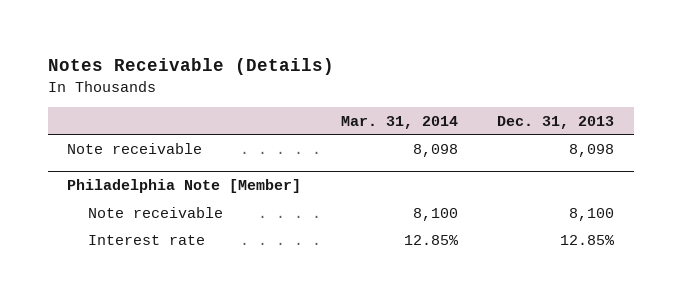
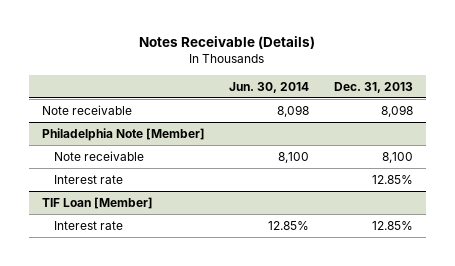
- | Mar. 31, 2014 | Dec. 31, 2013
+ | Jun. 30, 2014 | Dec. 31, 2013
+ TIF Loan [Member]
+ Interest rate | 12.85% | 12.85%

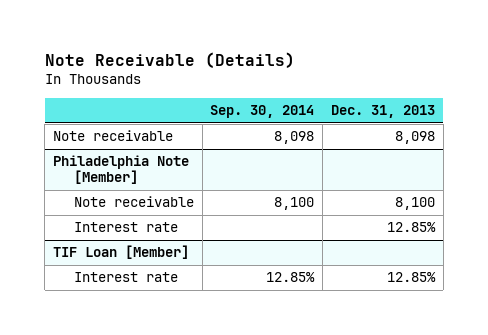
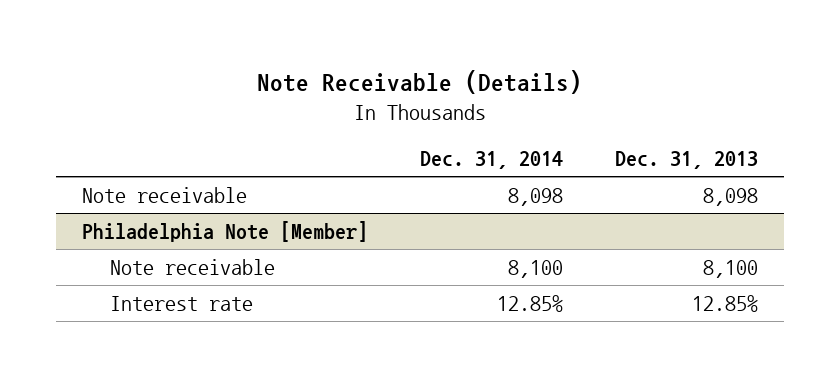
- | Sep. 30, 2014 | Dec. 31, 2013
+ | Dec. 31, 2014 | Dec. 31, 2013
- TIF Loan [Member]
- Interest rate | 12.85% | 12.85%

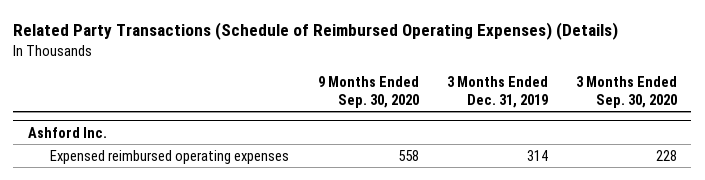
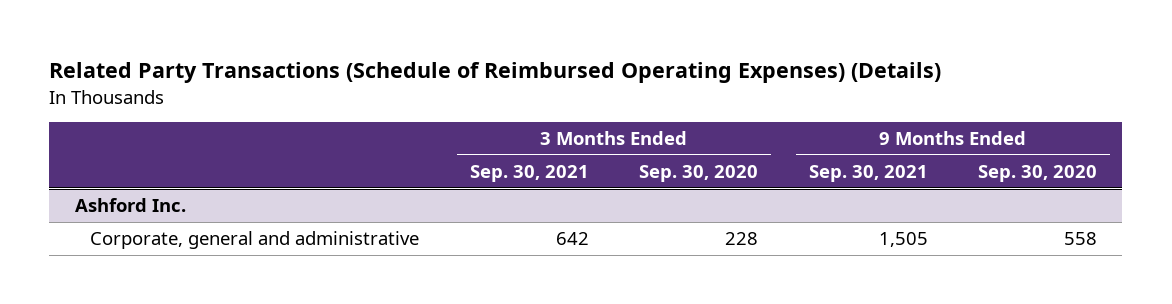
- | 9 Months Ended Sep. 30, 2020 | 3 Months Ended Dec. 31, 2019 | 3 Months Ended Sep. 30, 2020
+ | 3 Months Ended Sep. 30, 2021 | 3 Months Ended Sep. 30, 2020 | 9 Months Ended Sep. 30, 2021 | 9 Months Ended Sep. 30, 2020
@ Ashford Inc.
- Expensed reimbursed operating expenses | 558 | 314 | 228
+ Corporate, general and administrative | 642 | 228 | 1,505 | 558

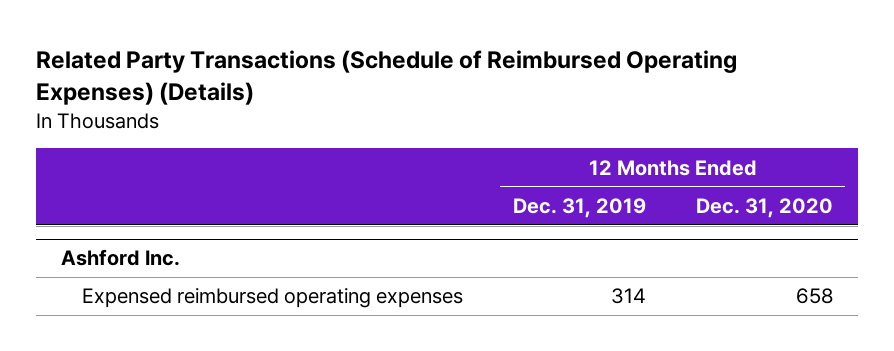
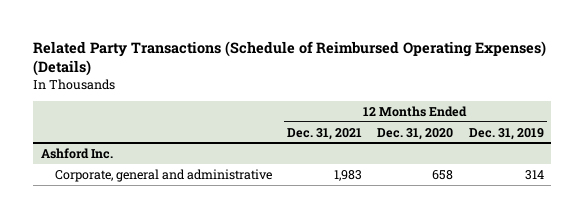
- | 12 Months Ended Dec. 31, 2019 | 12 Months Ended Dec. 31, 2020
+ | 12 Months Ended Dec. 31, 2021 | 12 Months Ended Dec. 31, 2020 | 12 Months Ended Dec. 31, 2019
@ Ashford Inc.
- Expensed reimbursed operating expenses | 314 | 658
+ Corporate, general and administrative | 1,983 | 658 | 314

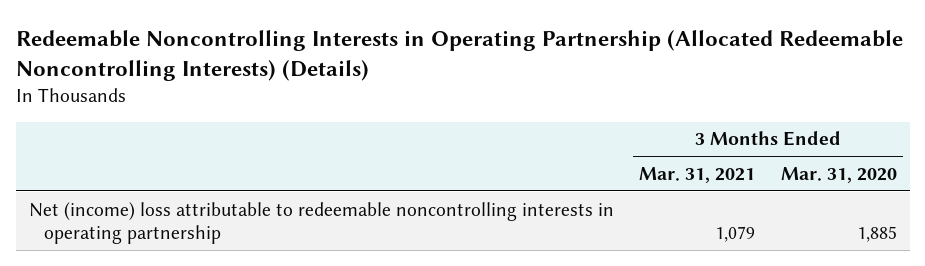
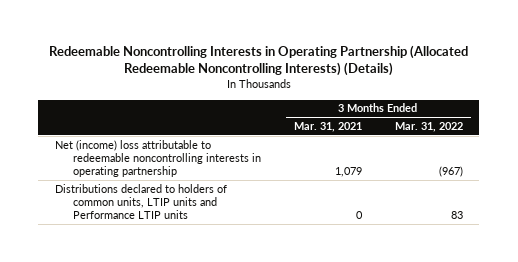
- | 3 Months Ended Mar. 31, 2021 | 3 Months Ended Mar. 31, 2020
+ | 3 Months Ended Mar. 31, 2021 | 3 Months Ended Mar. 31, 2022
+ Distributions declared to holders of common units, LTIP units and Performance LTIP units | 0 | 83

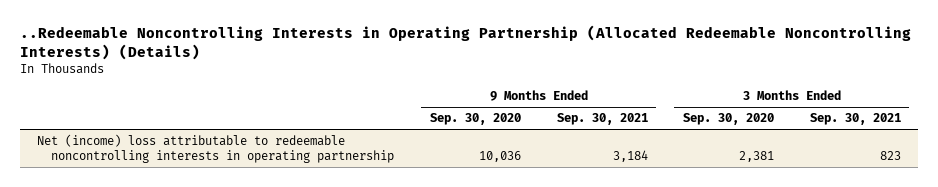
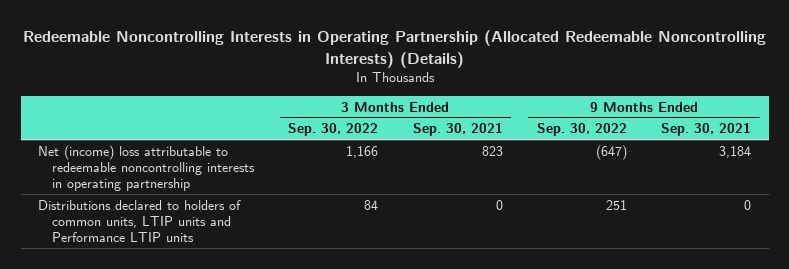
- ..Redeemable Noncontrolling Interests in Operating Partnership (Allocated Redeemable Noncontrolling Interests) (Details)
+ Redeemable Noncontrolling Interests in Operating Partnership (Allocated Redeemable Noncontrolling Interests) (Details)
- | 9 Months Ended Sep. 30, 2020 | 9 Months Ended Sep. 30, 2021 | 3 Months Ended Sep. 30, 2020 | 3 Months Ended Sep. 30, 2021
+ | 3 Months Ended Sep. 30, 2022 | 3 Months Ended Sep. 30, 2021 | 9 Months Ended Sep. 30, 2022 | 9 Months Ended Sep. 30, 2021
+ Distributions declared to holders of common units, LTIP units and Performance LTIP units | 84 | 0 | 251 | 0

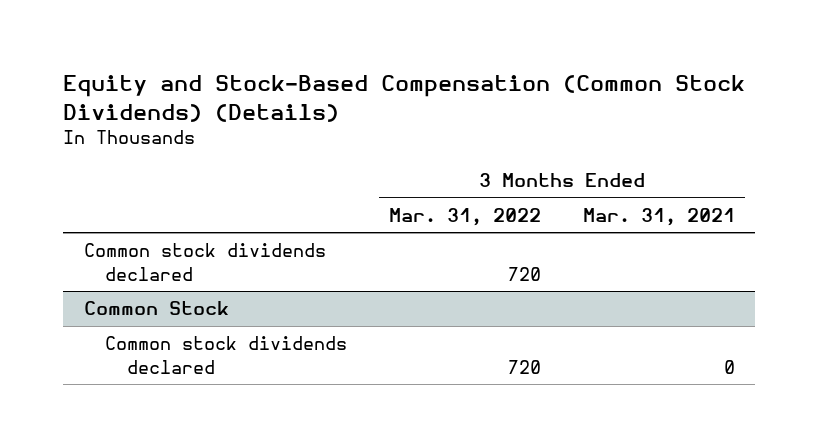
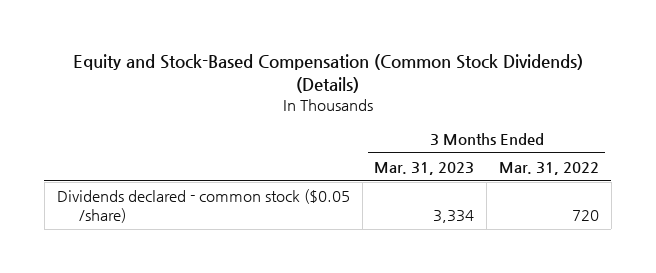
- | 3 Months Ended Mar. 31, 2022 | 3 Months Ended Mar. 31, 2021
+ | 3 Months Ended Mar. 31, 2023 | 3 Months Ended Mar. 31, 2022
- Common stock dividends declared | 720 |
- Common Stock
- Common stock dividends declared | 720 | 0
+ Dividends declared - common stock ($0.05 /share) | 3,334 | 720

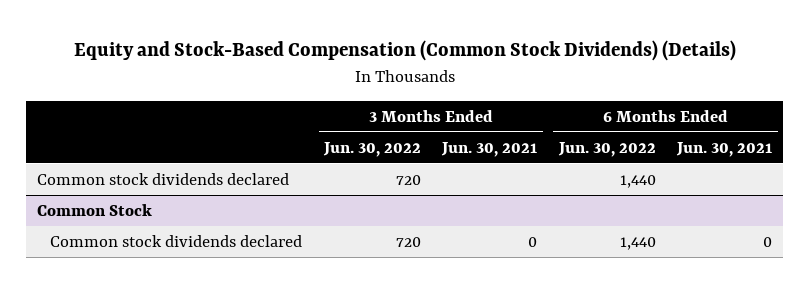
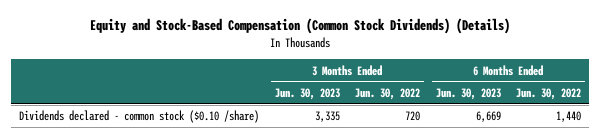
- | 3 Months Ended Jun. 30, 2022 | 3 Months Ended Jun. 30, 2021 | 6 Months Ended Jun. 30, 2022 | 6 Months Ended Jun. 30, 2021
+ | 3 Months Ended Jun. 30, 2023 | 3 Months Ended Jun. 30, 2022 | 6 Months Ended Jun. 30, 2023 | 6 Months Ended Jun. 30, 2022
- Common stock dividends declared | 720 | | 1,440 |
- Common Stock
- Common stock dividends declared | 720 | 0 | 1,440 | 0
+ Dividends declared - common stock ($0.10 /share) | 3,335 | 720 | 6,669 | 1,440

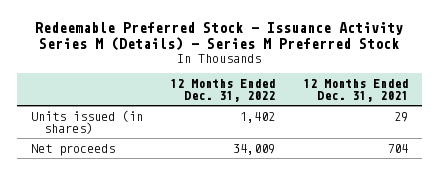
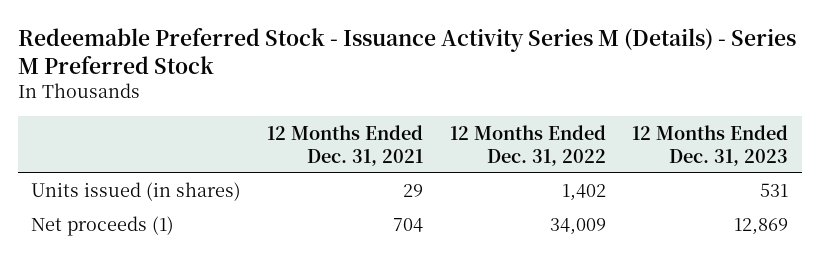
- | 12 Months Ended Dec. 31, 2022 | 12 Months Ended Dec. 31, 2021
+ | 12 Months Ended Dec. 31, 2021 | 12 Months Ended Dec. 31, 2022 | 12 Months Ended Dec. 31, 2023
- Net proceeds | 34,009 | 704
+ Net proceeds (1) | 704 | 34,009 | 12,869

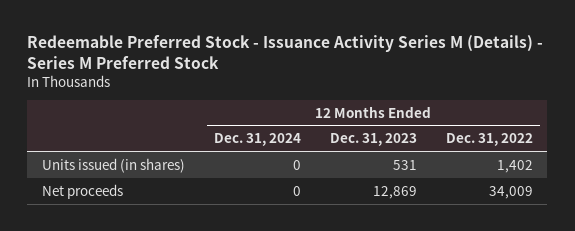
- | 12 Months Ended Dec. 31, 2021 | 12 Months Ended Dec. 31, 2022 | 12 Months Ended Dec. 31, 2023
+ | 12 Months Ended Dec. 31, 2024 | 12 Months Ended Dec. 31, 2023 | 12 Months Ended Dec. 31, 2022
- Net proceeds (1) | 704 | 34,009 | 12,869
+ Net proceeds | 0 | 12,869 | 34,009

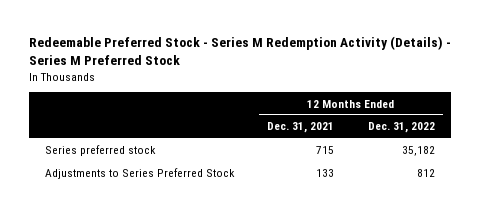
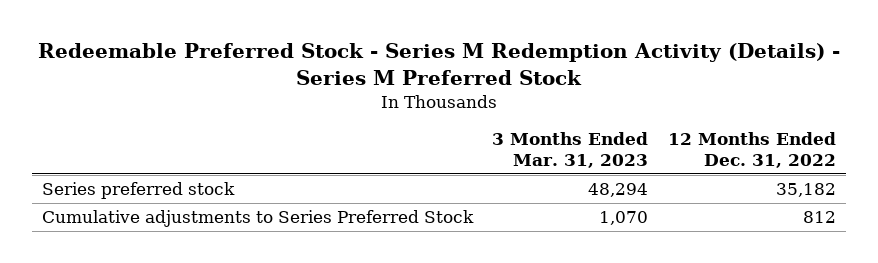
- | 12 Months Ended Dec. 31, 2021 | 12 Months Ended Dec. 31, 2022
+ | 3 Months Ended Mar. 31, 2023 | 12 Months Ended Dec. 31, 2022
- Adjustments to Series Preferred Stock | 133 | 812
+ Cumulative adjustments to Series Preferred Stock | 1,070 | 812

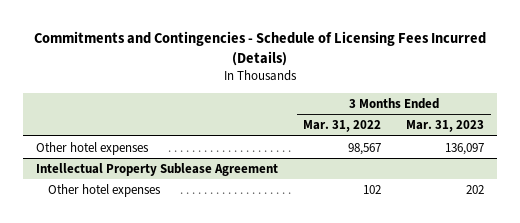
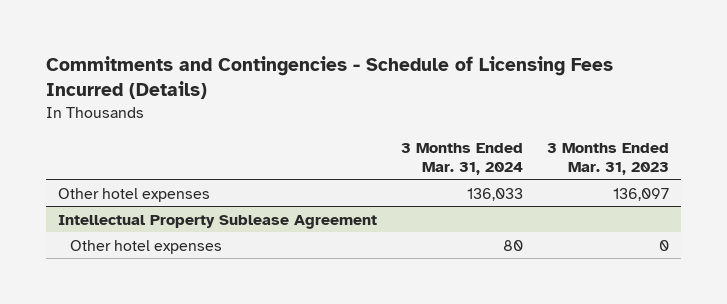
- | 3 Months Ended Mar. 31, 2022 | 3 Months Ended Mar. 31, 2023
+ | 3 Months Ended Mar. 31, 2024 | 3 Months Ended Mar. 31, 2023
@ Intellectual Property Sublease Agreement
- Other hotel expenses | 102 | 202
+ Other hotel expenses | 80 | 0

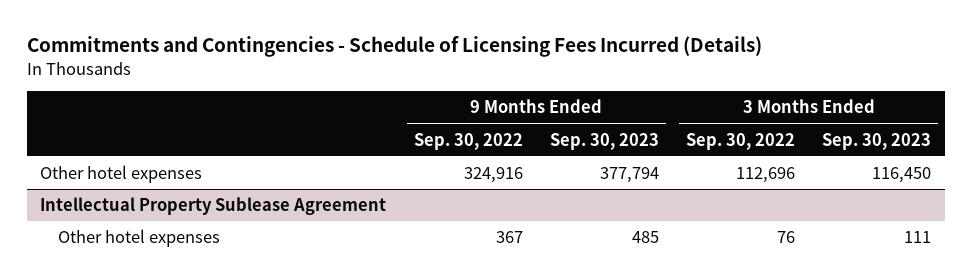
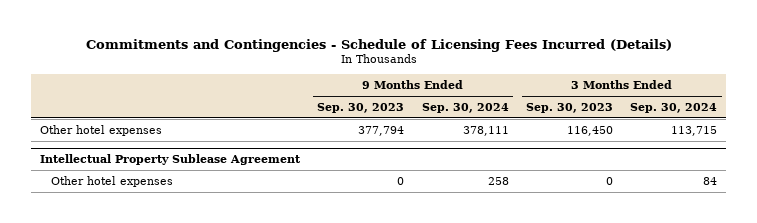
- | 9 Months Ended Sep. 30, 2022 | 9 Months Ended Sep. 30, 2023 | 3 Months Ended Sep. 30, 2022 | 3 Months Ended Sep. 30, 2023
+ | 9 Months Ended Sep. 30, 2023 | 9 Months Ended Sep. 30, 2024 | 3 Months Ended Sep. 30, 2023 | 3 Months Ended Sep. 30, 2024
@ Intellectual Property Sublease Agreement
- Other hotel expenses | 367 | 485 | 76 | 111
+ Other hotel expenses | 0 | 258 | 0 | 84

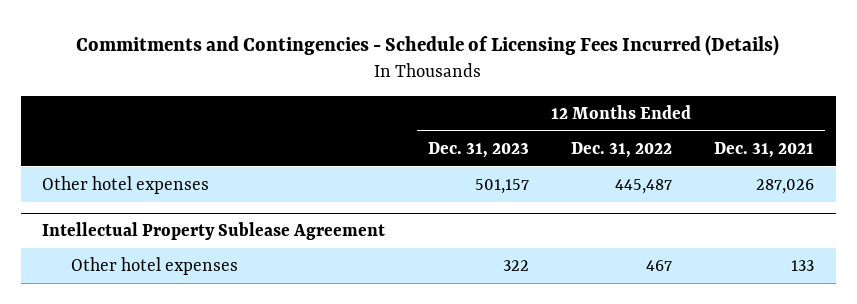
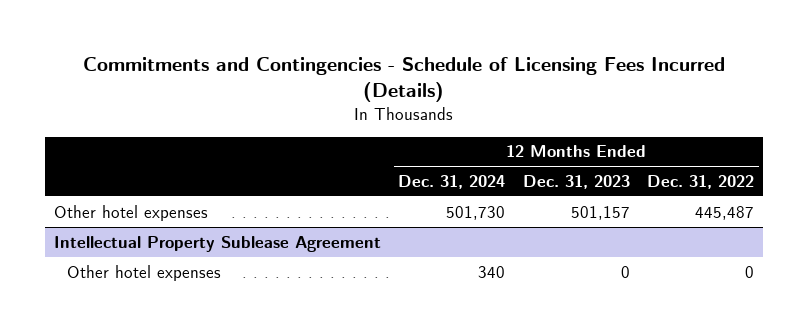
- | 12 Months Ended Dec. 31, 2023 | 12 Months Ended Dec. 31, 2022 | 12 Months Ended Dec. 31, 2021
+ | 12 Months Ended Dec. 31, 2024 | 12 Months Ended Dec. 31, 2023 | 12 Months Ended Dec. 31, 2022
@ Intellectual Property Sublease Agreement
- Other hotel expenses | 322 | 467 | 133
+ Other hotel expenses | 340 | 0 | 0

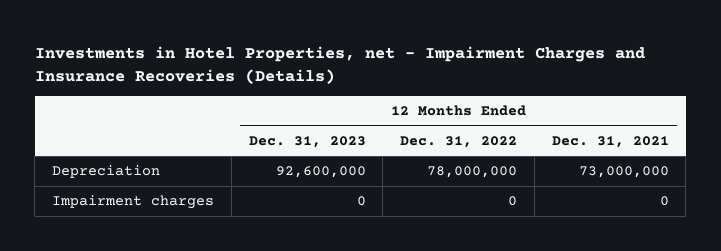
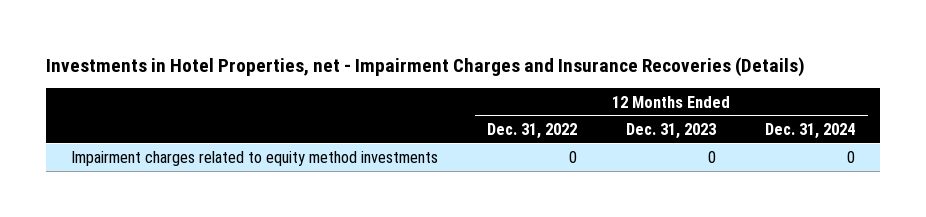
- | 12 Months Ended Dec. 31, 2023 | 12 Months Ended Dec. 31, 2022 | 12 Months Ended Dec. 31, 2021
+ | 12 Months Ended Dec. 31, 2022 | 12 Months Ended Dec. 31, 2023 | 12 Months Ended Dec. 31, 2024
- Depreciation | 92,600,000 | 78,000,000 | 73,000,000
- Impairment charges | 0 | 0 | 0
+ Impairment charges related to equity method investments | 0 | 0 | 0

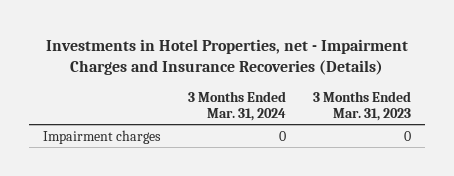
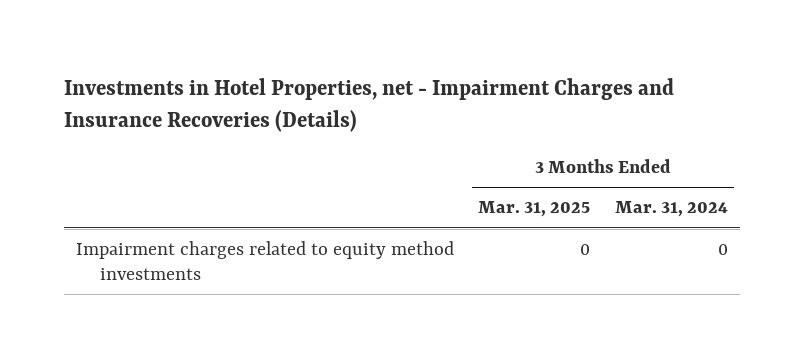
- | 3 Months Ended Mar. 31, 2024 | 3 Months Ended Mar. 31, 2023
+ | 3 Months Ended Mar. 31, 2025 | 3 Months Ended Mar. 31, 2024
- Impairment charges | 0 | 0
+ Impairment charges related to equity method investments | 0 | 0

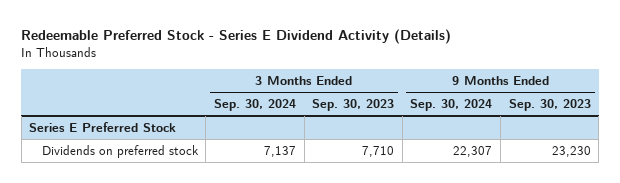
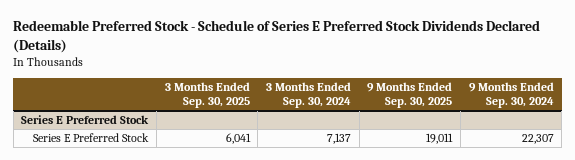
- Redeemable Preferred Stock - Series E Dividend Activity (Details)
+ Redeemable Preferred Stock - Schedule of Series E Preferred Stock Dividends Declared (Details)
- | 3 Months Ended Sep. 30, 2024 | 3 Months Ended Sep. 30, 2023 | 9 Months Ended Sep. 30, 2024 | 9 Months Ended Sep. 30, 2023
+ | 3 Months Ended Sep. 30, 2025 | 3 Months Ended Sep. 30, 2024 | 9 Months Ended Sep. 30, 2025 | 9 Months Ended Sep. 30, 2024
@ Series E Preferred Stock
- Dividends on preferred stock | 7,137 | 7,710 | 22,307 | 23,230
+ Series E Preferred Stock | 6,041 | 7,137 | 19,011 | 22,307

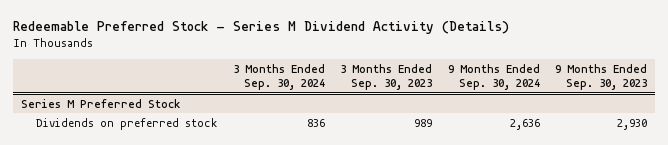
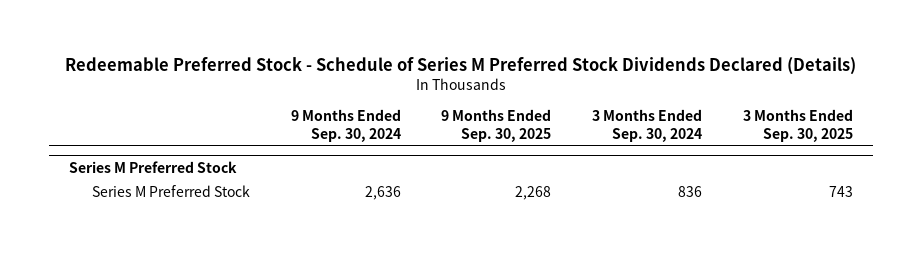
- Redeemable Preferred Stock - Series M Dividend Activity (Details)
+ Redeemable Preferred Stock - Schedule of Series M Preferred Stock Dividends Declared (Details)
- | 3 Months Ended Sep. 30, 2024 | 3 Months Ended Sep. 30, 2023 | 9 Months Ended Sep. 30, 2024 | 9 Months Ended Sep. 30, 2023
+ | 9 Months Ended Sep. 30, 2024 | 9 Months Ended Sep. 30, 2025 | 3 Months Ended Sep. 30, 2024 | 3 Months Ended Sep. 30, 2025
@ Series M Preferred Stock
- Dividends on preferred stock | 836 | 989 | 2,636 | 2,930
+ Series M Preferred Stock | 2,636 | 2,268 | 836 | 743

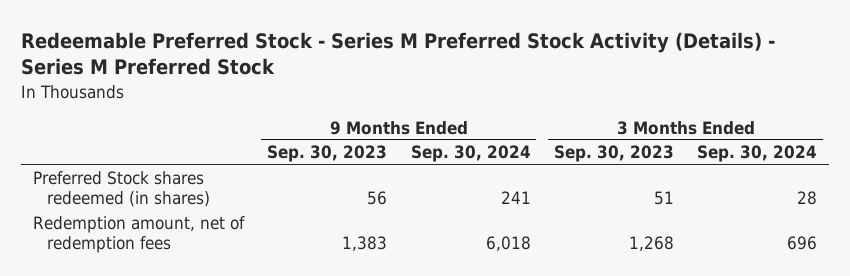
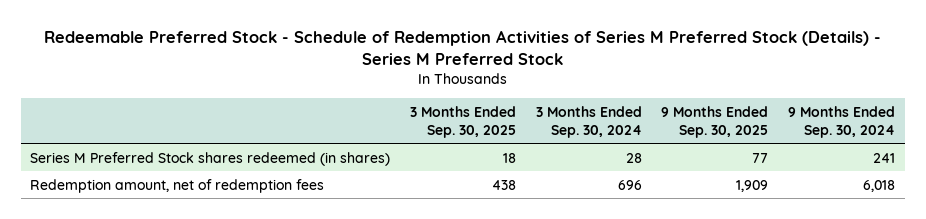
- Redeemable Preferred Stock - Series M Preferred Stock Activity (Details) - Series M Preferred Stock
+ Redeemable Preferred Stock - Schedule of Redemption Activities of Series M Preferred Stock (Details) - Series M Preferred Stock
- | 9 Months Ended Sep. 30, 2023 | 9 Months Ended Sep. 30, 2024 | 3 Months Ended Sep. 30, 2023 | 3 Months Ended Sep. 30, 2024
+ | 3 Months Ended Sep. 30, 2025 | 3 Months Ended Sep. 30, 2024 | 9 Months Ended Sep. 30, 2025 | 9 Months Ended Sep. 30, 2024
- Preferred Stock shares redeemed (in shares) | 56 | 241 | 51 | 28
+ Series M Preferred Stock shares redeemed (in shares) | 18 | 28 | 77 | 241

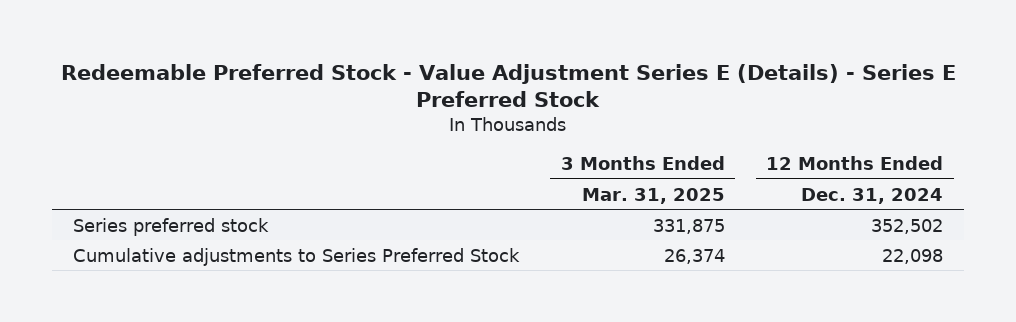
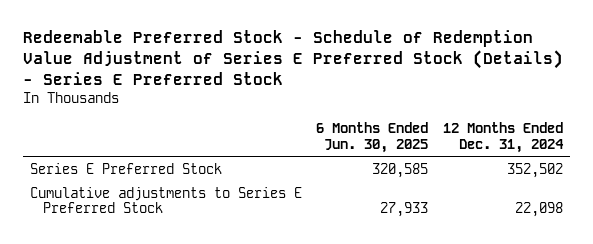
- Redeemable Preferred Stock - Value Adjustment Series E (Details) - Series E Preferred Stock
+ Redeemable Preferred Stock - Schedule of Redemption Value Adjustment of Series E Preferred Stock (Details) - Series E Preferred Stock
- | 3 Months Ended Mar. 31, 2025 | 12 Months Ended Dec. 31, 2024
+ | 6 Months Ended Jun. 30, 2025 | 12 Months Ended Dec. 31, 2024
- Series preferred stock | 331,875 | 352,502
- Cumulative adjustments to Series Preferred Stock | 26,374 | 22,098
+ Series E Preferred Stock | 320,585 | 352,502
+ Cumulative adjustments to Series E Preferred Stock | 27,933 | 22,098

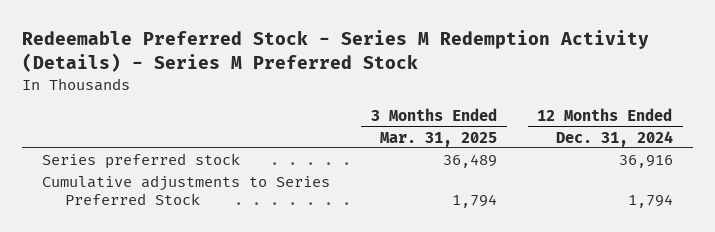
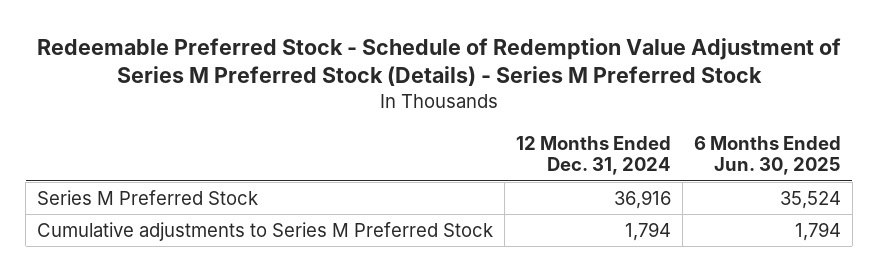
- Redeemable Preferred Stock - Series M Redemption Activity (Details) - Series M Preferred Stock
+ Redeemable Preferred Stock - Schedule of Redemption Value Adjustment of Series M Preferred Stock (Details) - Series M Preferred Stock
- | 3 Months Ended Mar. 31, 2025 | 12 Months Ended Dec. 31, 2024
+ | 12 Months Ended Dec. 31, 2024 | 6 Months Ended Jun. 30, 2025
- Series preferred stock | 36,489 | 36,916
- Cumulative adjustments to Series Preferred Stock | 1,794 | 1,794
+ Series M Preferred Stock | 36,916 | 35,524
+ Cumulative adjustments to Series M Preferred Stock | 1,794 | 1,794

